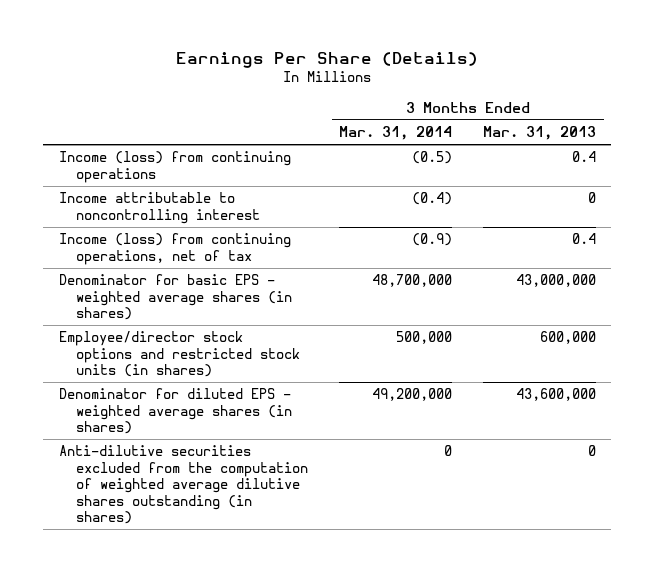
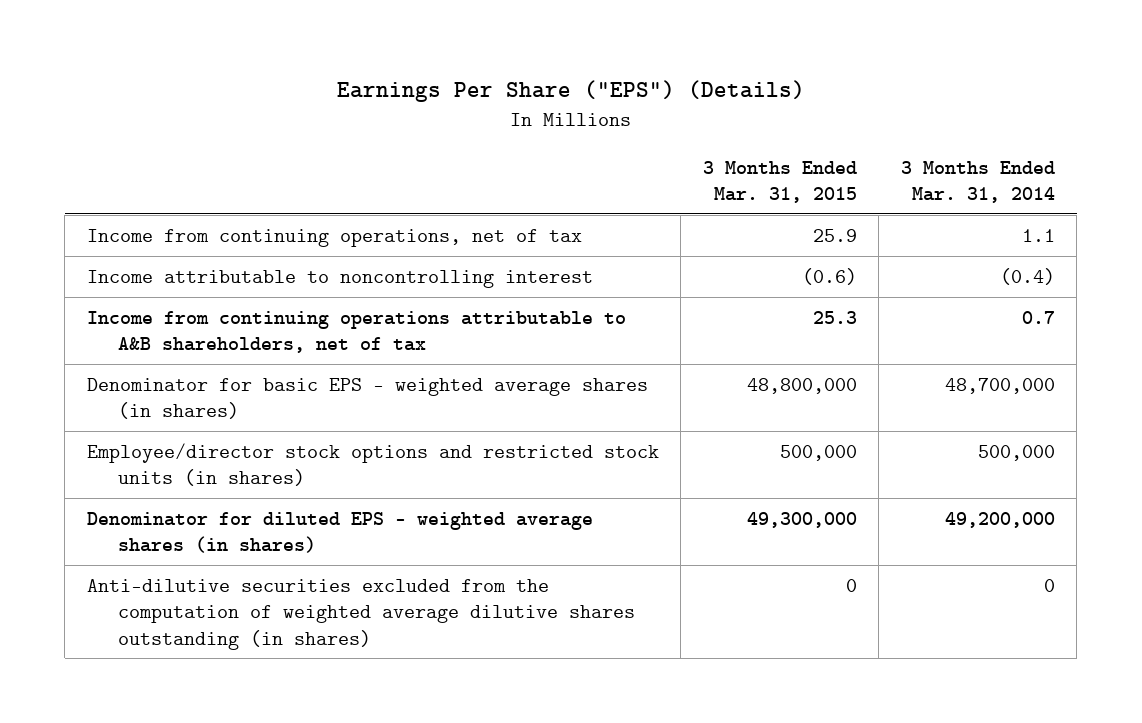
- Earnings Per Share (Details)
+ Earnings Per Share ("EPS") (Details)
- | 3 Months Ended Mar. 31, 2014 | 3 Months Ended Mar. 31, 2013
+ | 3 Months Ended Mar. 31, 2015 | 3 Months Ended Mar. 31, 2014
- Income (loss) from continuing operations | (0.5) | 0.4
+ Income from continuing operations, net of tax | 25.9 | 1.1
- Income (loss) from continuing operations, net of tax | (0.9) | 0.4
+ Income from continuing operations attributable to A&B shareholders, net of tax | 25.3 | 0.7

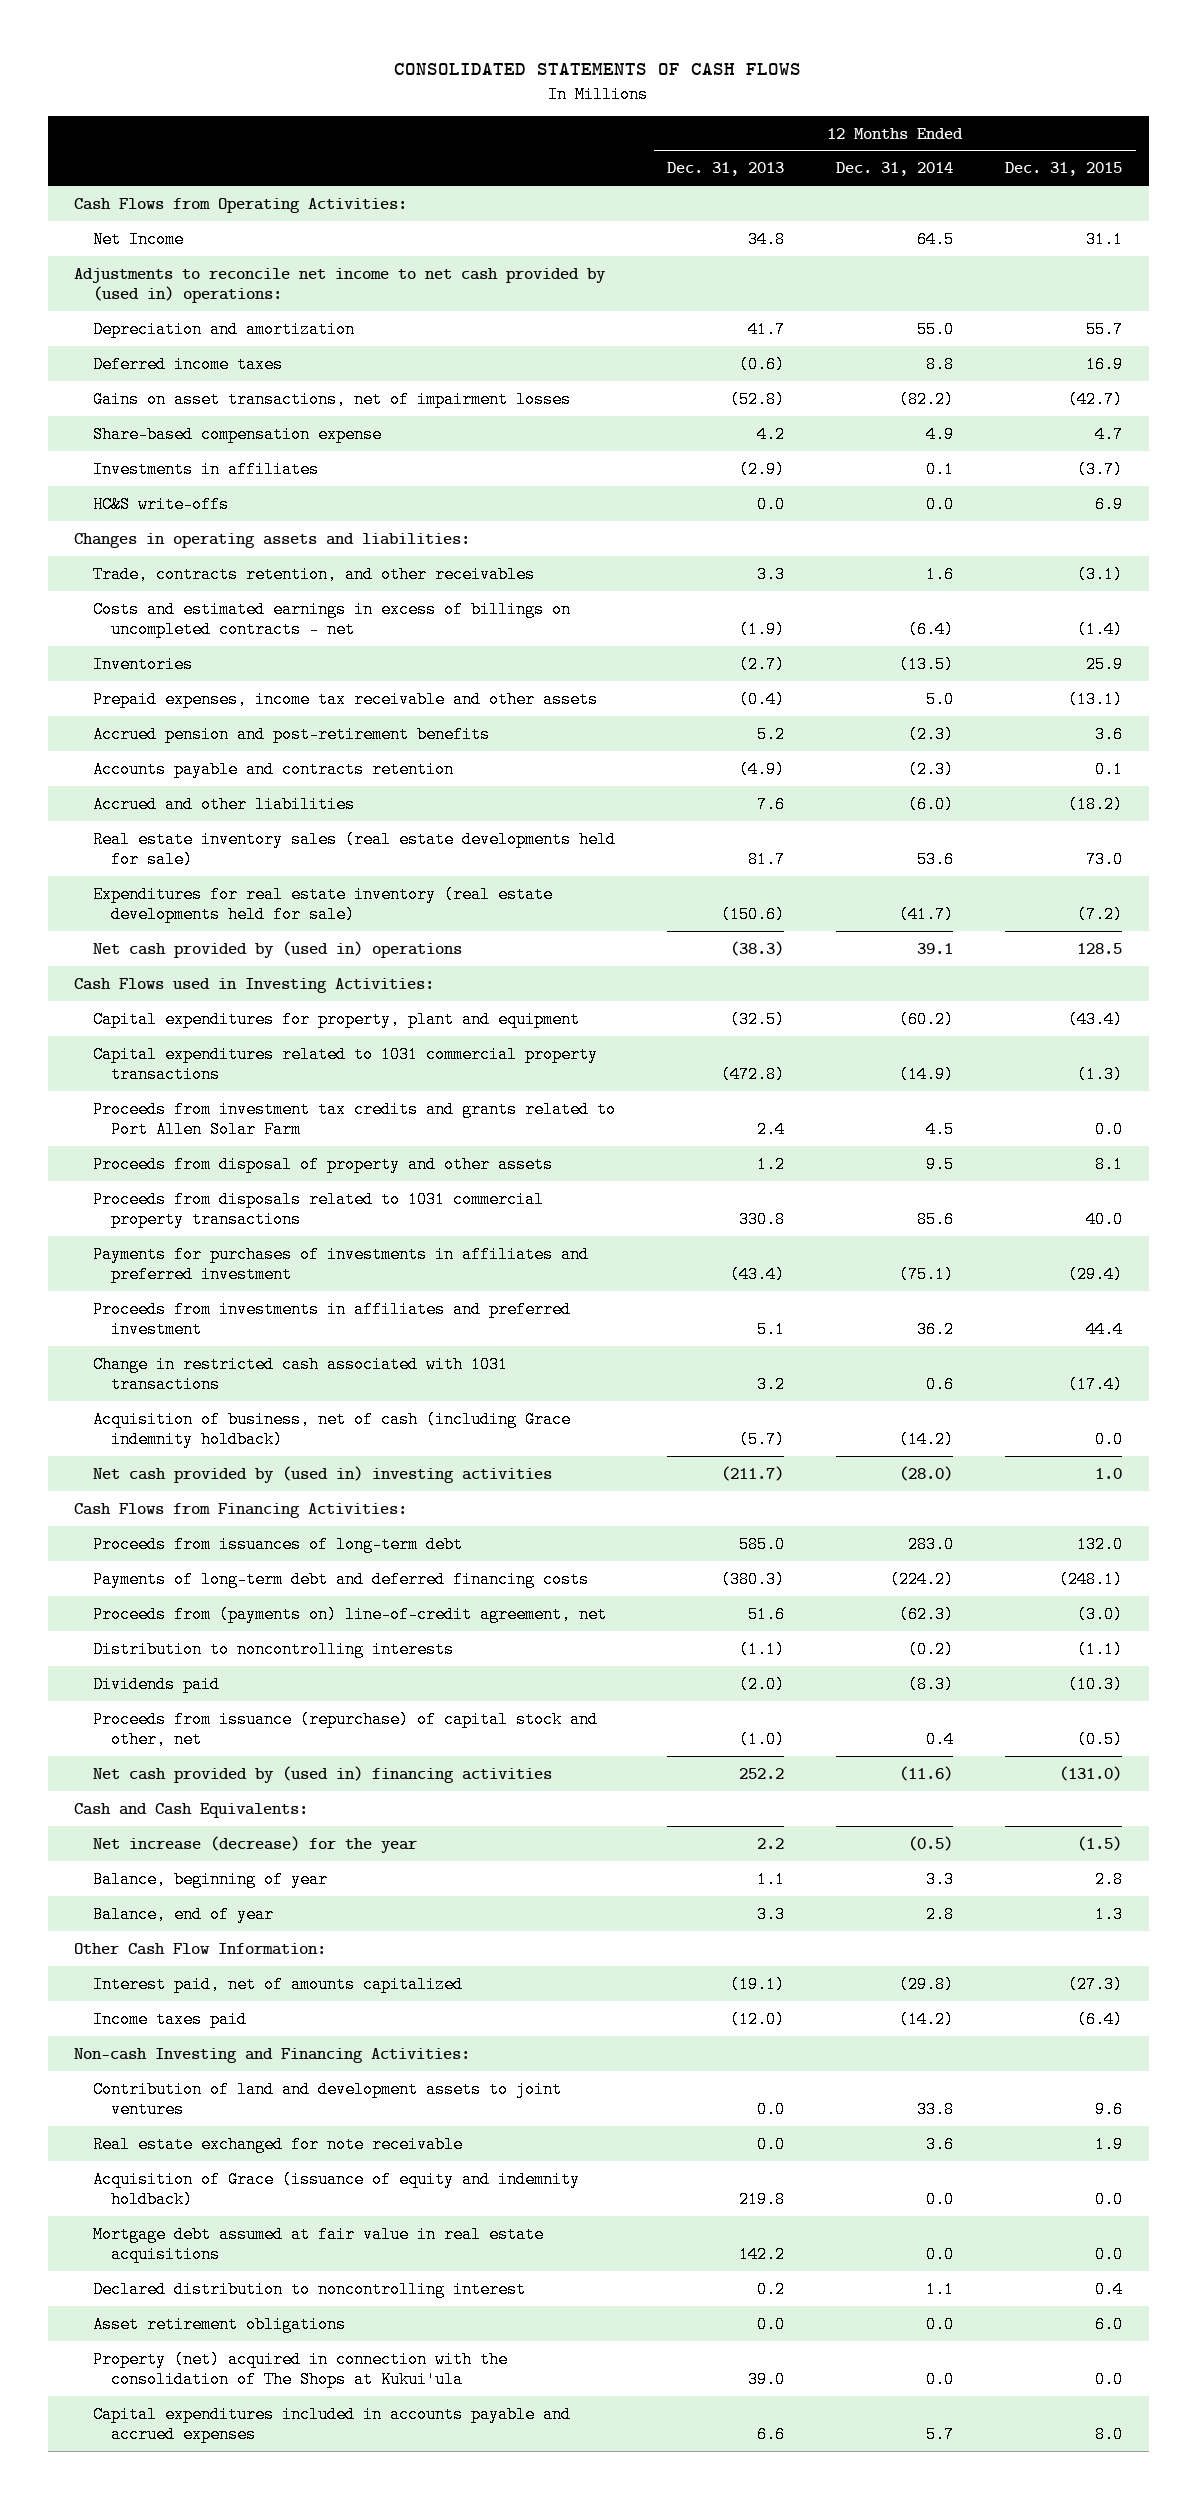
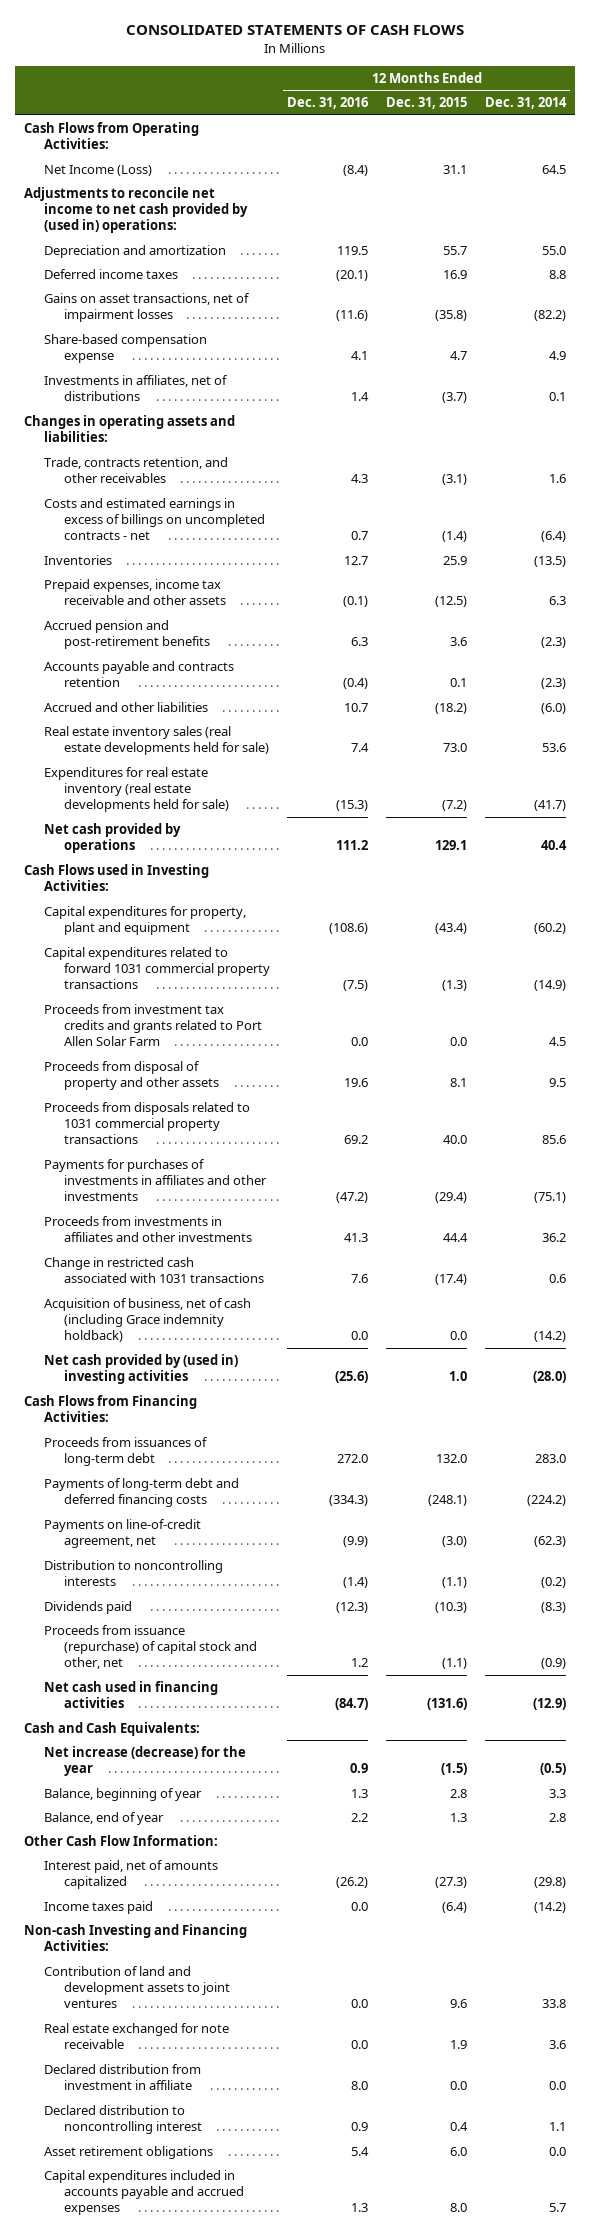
- | 12 Months Ended Dec. 31, 2013 | 12 Months Ended Dec. 31, 2014 | 12 Months Ended Dec. 31, 2015
+ | 12 Months Ended Dec. 31, 2016 | 12 Months Ended Dec. 31, 2015 | 12 Months Ended Dec. 31, 2014
- Net Income | 34.8 | 64.5 | 31.1
+ Net Income (Loss) | (8.4) | 31.1 | 64.5
- Gains on asset transactions, net of impairment losses | (52.8) | (82.2) | (42.7)
+ Gains on asset transactions, net of impairment losses | (11.6) | (35.8) | (82.2)
- Investments in affiliates | (2.9) | 0.1 | (3.7)
- HC&S write-offs | 0.0 | 0.0 | 6.9
+ Investments in affiliates, net of distributions | 1.4 | (3.7) | 0.1
- Prepaid expenses, income tax receivable and other assets | (0.4) | 5.0 | (13.1)
+ Prepaid expenses, income tax receivable and other assets | (0.1) | (12.5) | 6.3
- Net cash provided by (used in) operations | (38.3) | 39.1 | 128.5
+ Net cash provided by operations | 111.2 | 129.1 | 40.4
- Capital expenditures related to 1031 commercial property transactions | (472.8) | (14.9) | (1.3)
+ Capital expenditures related to forward 1031 commercial property transactions | (7.5) | (1.3) | (14.9)
- Payments for purchases of investments in affiliates and preferred investment | (43.4) | (75.1) | (29.4)
- Proceeds from investments in affiliates and preferred investment | 5.1 | 36.2 | 44.4
+ Payments for purchases of investments in affiliates and other investments | (47.2) | (29.4) | (75.1)
+ Proceeds from investments in affiliates and other investments | 41.3 | 44.4 | 36.2
- Proceeds from (payments on) line-of-credit agreement, net | 51.6 | (62.3) | (3.0)
+ Payments on line-of-credit agreement, net | (9.9) | (3.0) | (62.3)
- Proceeds from issuance (repurchase) of capital stock and other, net | (1.0) | 0.4 | (0.5)
- Net cash provided by (used in) financing activities | 252.2 | (11.6) | (131.0)
+ Proceeds from issuance (repurchase) of capital stock and other, net | 1.2 | (1.1) | (0.9)
+ Net cash used in financing activities | (84.7) | (131.6) | (12.9)
- Acquisition of Grace (issuance of equity and indemnity holdback) | 219.8 | 0.0 | 0.0
- Mortgage debt assumed at fair value in real estate acquisitions | 142.2 | 0.0 | 0.0
+ Declared distribution from investment in affiliate | 8.0 | 0.0 | 0.0
- Property (net) acquired in connection with the consolidation of The Shops at Kukui'ula | 39.0 | 0.0 | 0.0

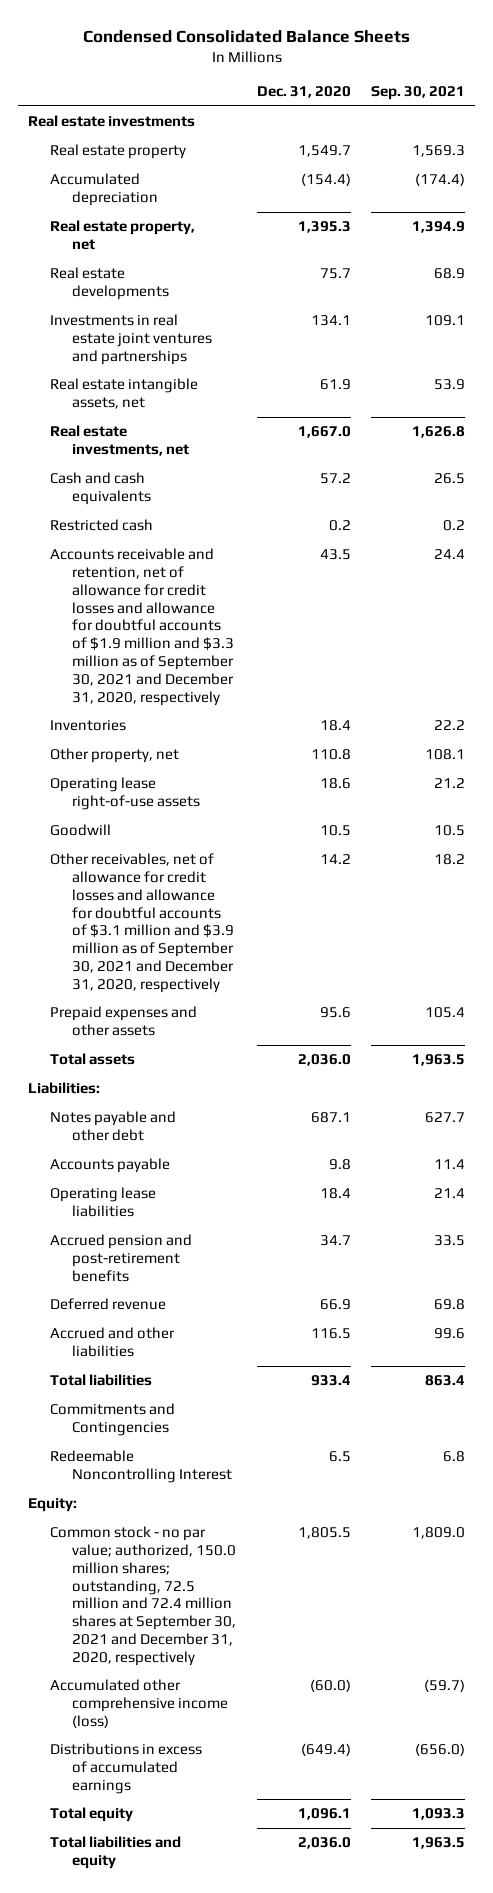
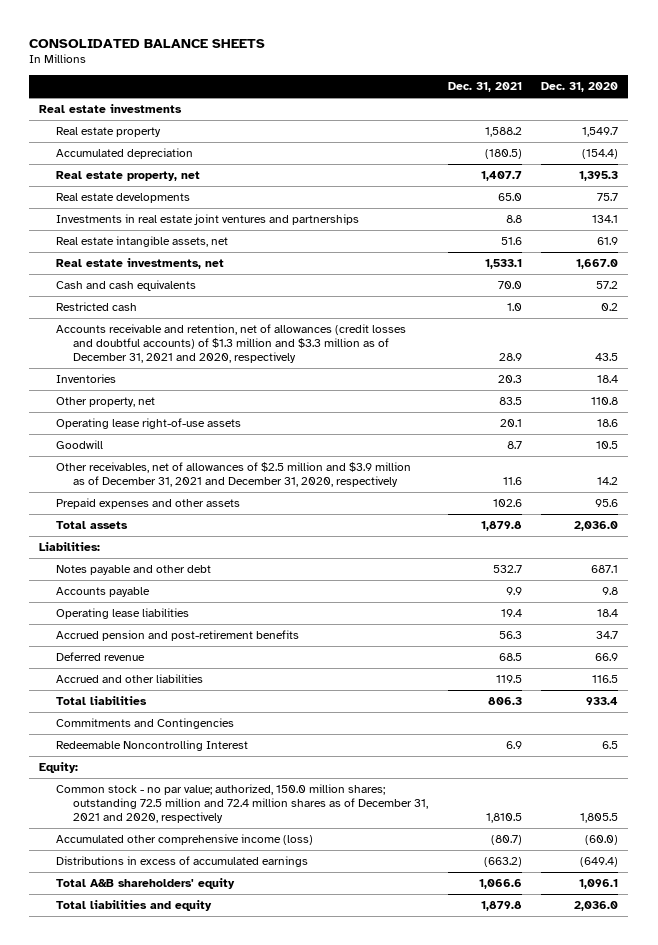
- Condensed Consolidated Balance Sheets
+ CONSOLIDATED BALANCE SHEETS
- | Dec. 31, 2020 | Sep. 30, 2021
+ | Dec. 31, 2021 | Dec. 31, 2020
- Accounts receivable and retention, net of allowance for credit losses and allowance for doubtful accounts of $1.9 million and $3.3 million as of September 30, 2021 and December 31, 2020, respectively | 43.5 | 24.4
+ Accounts receivable and retention, net of allowances (credit losses and doubtful accounts) of $1.3 million and $3.3 million as of December 31, 2021 and 2020, respectively | 28.9 | 43.5
- Other receivables, net of allowance for credit losses and allowance for doubtful accounts of $3.1 million and $3.9 million as of September 30, 2021 and December 31, 2020, respectively | 14.2 | 18.2
+ Other receivables, net of allowances of $2.5 million and $3.9 million as of December 31, 2021 and December 31, 2020, respectively | 11.6 | 14.2
- Common stock - no par value; authorized, 150.0 million shares; outstanding, 72.5 million and 72.4 million shares at September 30, 2021 and December 31, 2020, respectively | 1,805.5 | 1,809.0
+ Common stock - no par value; authorized, 150.0 million shares; outstanding 72.5 million and 72.4 million shares as of December 31, 2021 and 2020, respectively | 1,810.5 | 1,805.5
- Total equity | 1,096.1 | 1,093.3
+ Total A&B shareholders' equity | 1,066.6 | 1,096.1

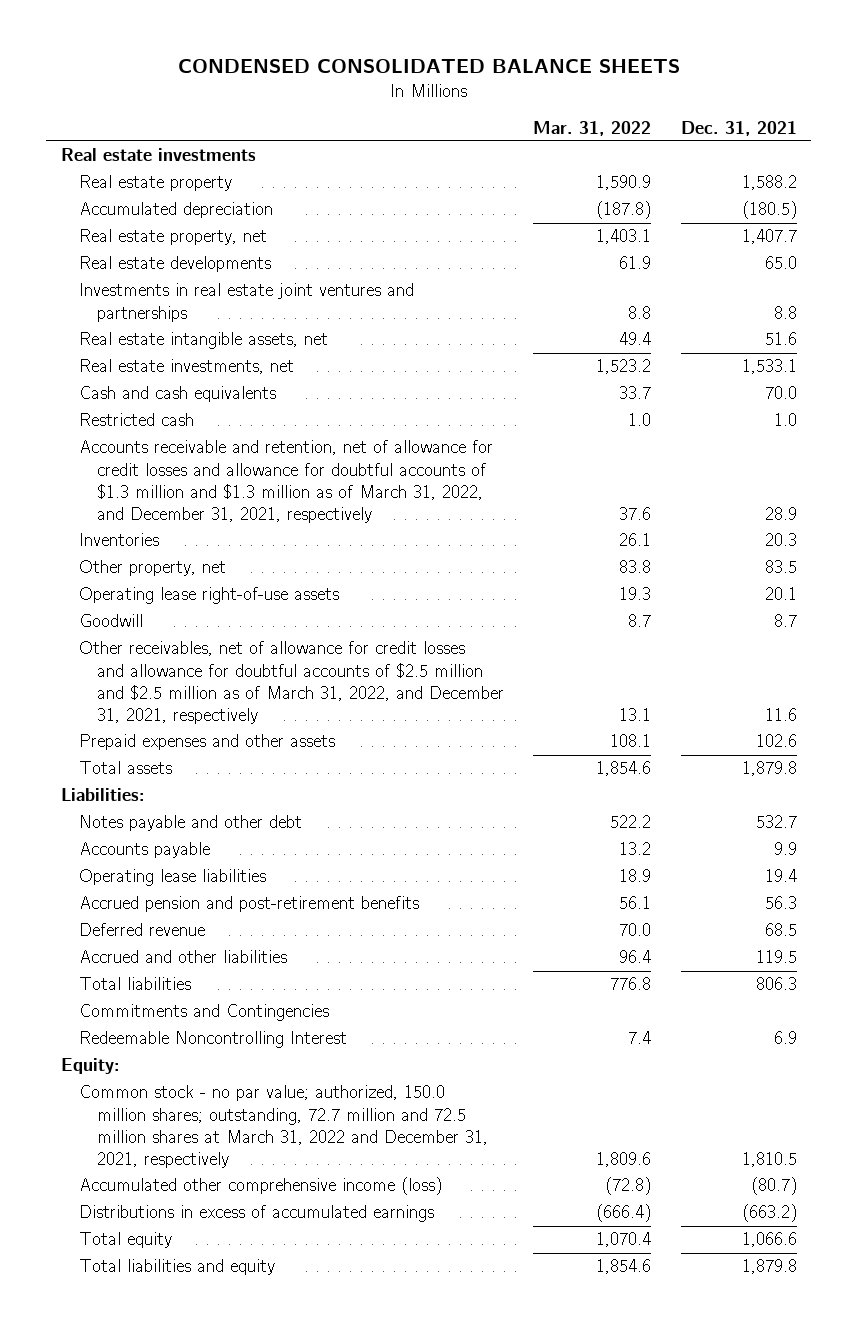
- CONSOLIDATED BALANCE SHEETS
+ CONDENSED CONSOLIDATED BALANCE SHEETS
- | Dec. 31, 2021 | Dec. 31, 2020
+ | Mar. 31, 2022 | Dec. 31, 2021
- Accounts receivable and retention, net of allowances (credit losses and doubtful accounts) of $1.3 million and $3.3 million as of December 31, 2021 and 2020, respectively | 28.9 | 43.5
+ Accounts receivable and retention, net of allowance for credit losses and allowance for doubtful accounts of $1.3 million and $1.3 million as of March 31, 2022, and December 31, 2021, respectively | 37.6 | 28.9
- Other receivables, net of allowances of $2.5 million and $3.9 million as of December 31, 2021 and December 31, 2020, respectively | 11.6 | 14.2
+ Other receivables, net of allowance for credit losses and allowance for doubtful accounts of $2.5 million and $2.5 million as of March 31, 2022, and December 31, 2021, respectively | 13.1 | 11.6
- Common stock - no par value; authorized, 150.0 million shares; outstanding 72.5 million and 72.4 million shares as of December 31, 2021 and 2020, respectively | 1,810.5 | 1,805.5
+ Common stock - no par value; authorized, 150.0 million shares; outstanding, 72.7 million and 72.5 million shares at March 31, 2022 and December 31, 2021, respectively | 1,809.6 | 1,810.5
- Total A&B shareholders' equity | 1,066.6 | 1,096.1
+ Total equity | 1,070.4 | 1,066.6

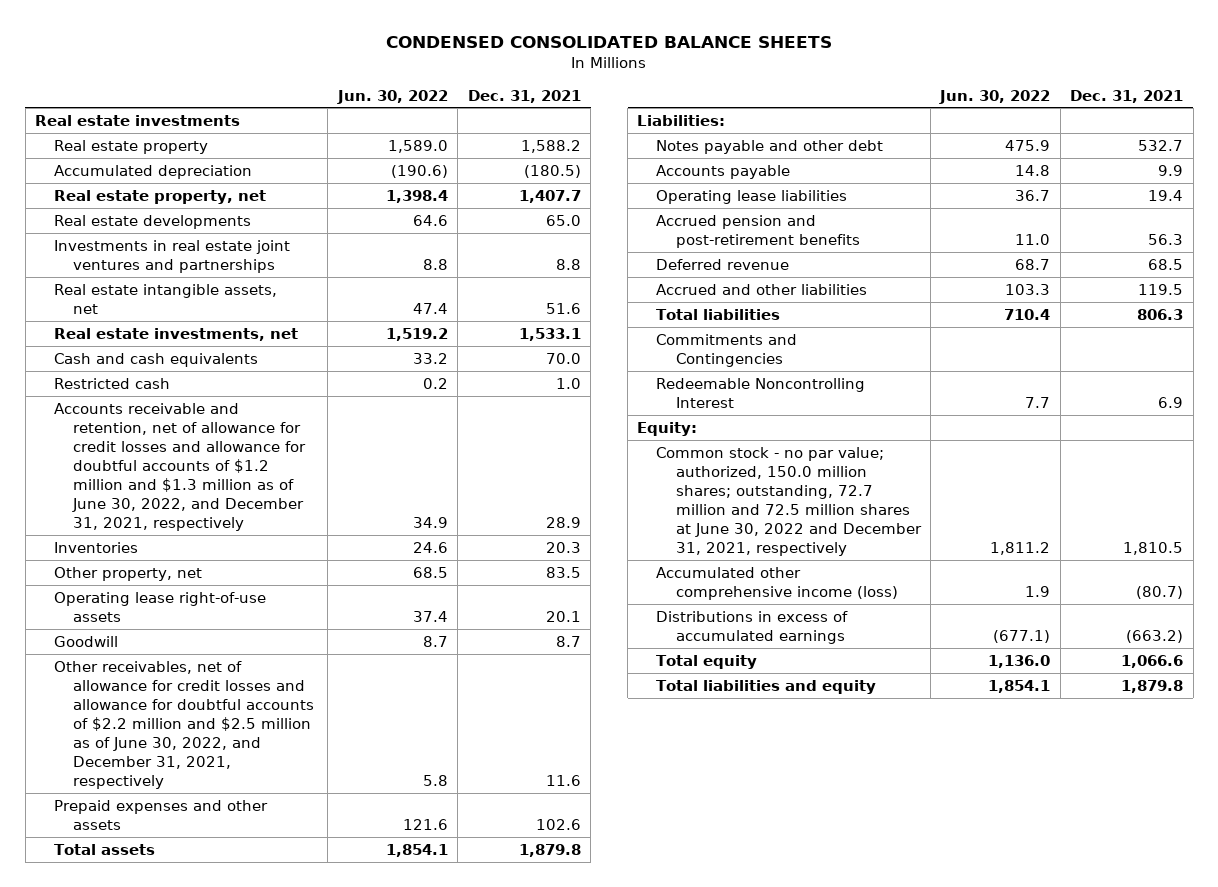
- | Mar. 31, 2022 | Dec. 31, 2021
+ | Jun. 30, 2022 | Dec. 31, 2021
- Accounts receivable and retention, net of allowance for credit losses and allowance for doubtful accounts of $1.3 million and $1.3 million as of March 31, 2022, and December 31, 2021, respectively | 37.6 | 28.9
+ Accounts receivable and retention, net of allowance for credit losses and allowance for doubtful accounts of $1.2 million and $1.3 million as of June 30, 2022, and December 31, 2021, respectively | 34.9 | 28.9
- Other receivables, net of allowance for credit losses and allowance for doubtful accounts of $2.5 million and $2.5 million as of March 31, 2022, and December 31, 2021, respectively | 13.1 | 11.6
+ Other receivables, net of allowance for credit losses and allowance for doubtful accounts of $2.2 million and $2.5 million as of June 30, 2022, and December 31, 2021, respectively | 5.8 | 11.6
- Common stock - no par value; authorized, 150.0 million shares; outstanding, 72.7 million and 72.5 million shares at March 31, 2022 and December 31, 2021, respectively | 1,809.6 | 1,810.5
+ Common stock - no par value; authorized, 150.0 million shares; outstanding, 72.7 million and 72.5 million shares at June 30, 2022 and December 31, 2021, respectively | 1,811.2 | 1,810.5

